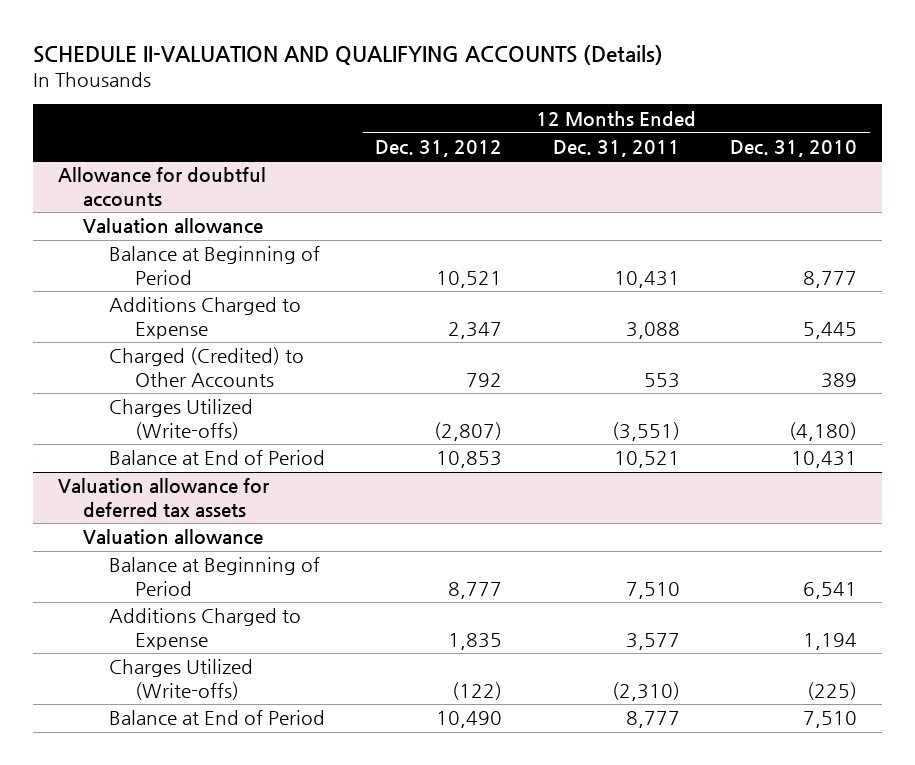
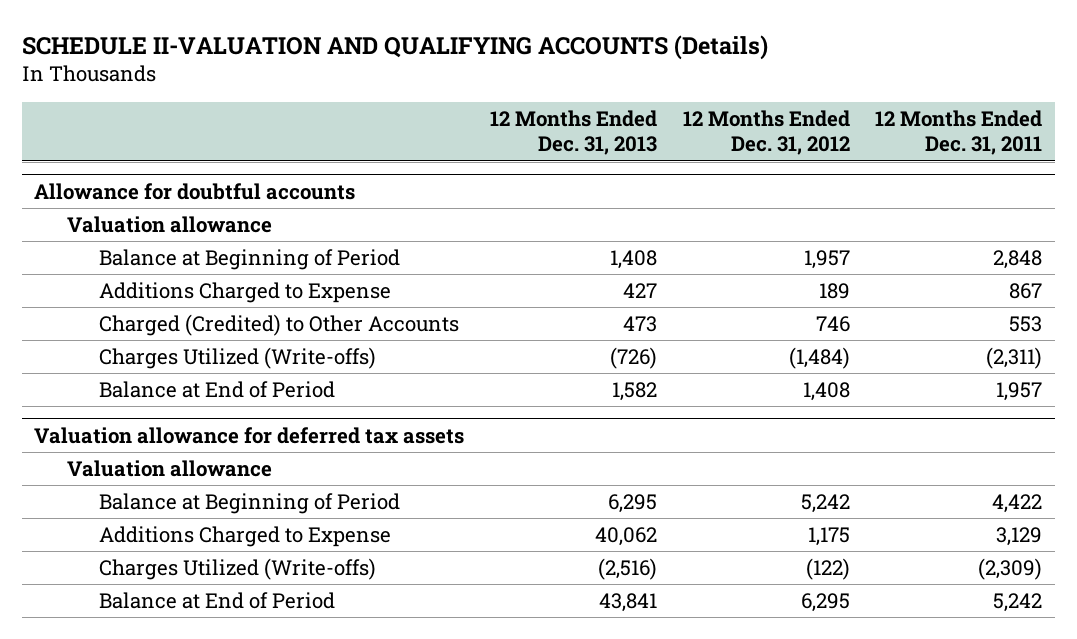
- | 12 Months Ended Dec. 31, 2012 | 12 Months Ended Dec. 31, 2011 | 12 Months Ended Dec. 31, 2010
+ | 12 Months Ended Dec. 31, 2013 | 12 Months Ended Dec. 31, 2012 | 12 Months Ended Dec. 31, 2011
@ Allowance for doubtful accounts
- Balance at Beginning of Period | 10,521 | 10,431 | 8,777
- Additions Charged to Expense | 2,347 | 3,088 | 5,445
- Charged (Credited) to Other Accounts | 792 | 553 | 389
- Charges Utilized (Write-offs) | (2,807) | (3,551) | (4,180)
- Balance at End of Period | 10,853 | 10,521 | 10,431
+ Balance at Beginning of Period | 1,408 | 1,957 | 2,848
+ Additions Charged to Expense | 427 | 189 | 867
+ Charged (Credited) to Other Accounts | 473 | 746 | 553
+ Charges Utilized (Write-offs) | (726) | (1,484) | (2,311)
+ Balance at End of Period | 1,582 | 1,408 | 1,957
@ Valuation allowance for deferred tax assets
- Balance at Beginning of Period | 8,777 | 7,510 | 6,541
- Additions Charged to Expense | 1,835 | 3,577 | 1,194
- Charges Utilized (Write-offs) | (122) | (2,310) | (225)
- Balance at End of Period | 10,490 | 8,777 | 7,510
+ Balance at Beginning of Period | 6,295 | 5,242 | 4,422
+ Additions Charged to Expense | 40,062 | 1,175 | 3,129
+ Charges Utilized (Write-offs) | (2,516) | (122) | (2,309)
+ Balance at End of Period | 43,841 | 6,295 | 5,242

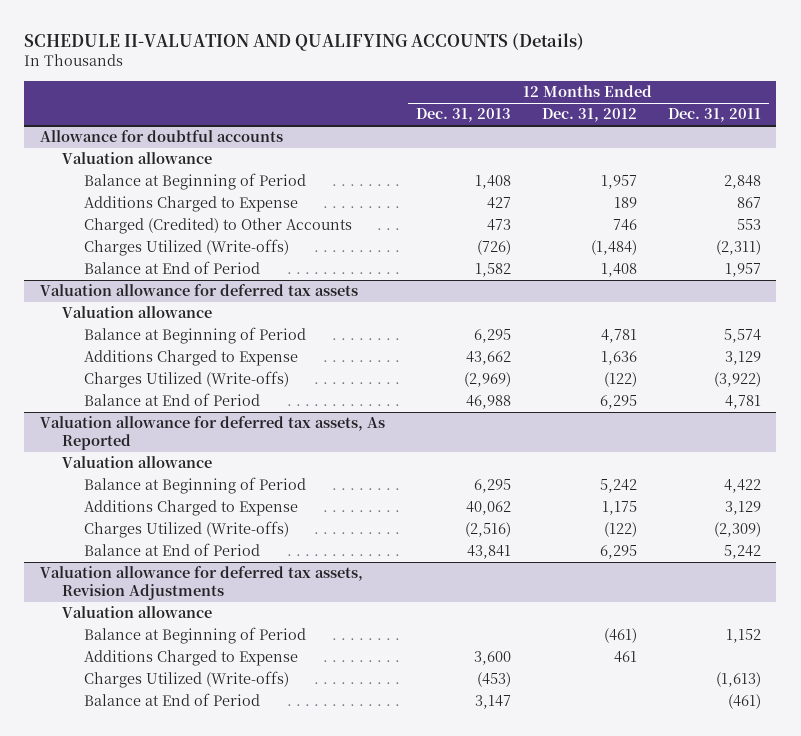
@ Valuation allowance for deferred tax assets
+ Balance at Beginning of Period | 6,295 | 4,781 | 5,574
+ Additions Charged to Expense | 43,662 | 1,636 | 3,129
+ Charges Utilized (Write-offs) | (2,969) | (122) | (3,922)
+ Balance at End of Period | 46,988 | 6,295 | 4,781
+ Valuation allowance for deferred tax assets, As Reported
+ Valuation allowance
+ Valuation allowance for deferred tax assets, Revision Adjustments
+ Valuation allowance
+ Balance at Beginning of Period | | (461) | 1,152
+ Additions Charged to Expense | 3,600 | 461 |
+ Charges Utilized (Write-offs) | (453) | | (1,613)
+ Balance at End of Period | 3,147 | | (461)

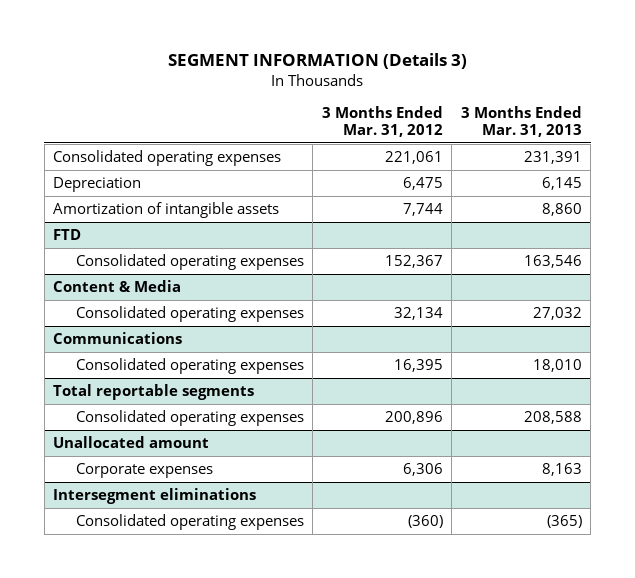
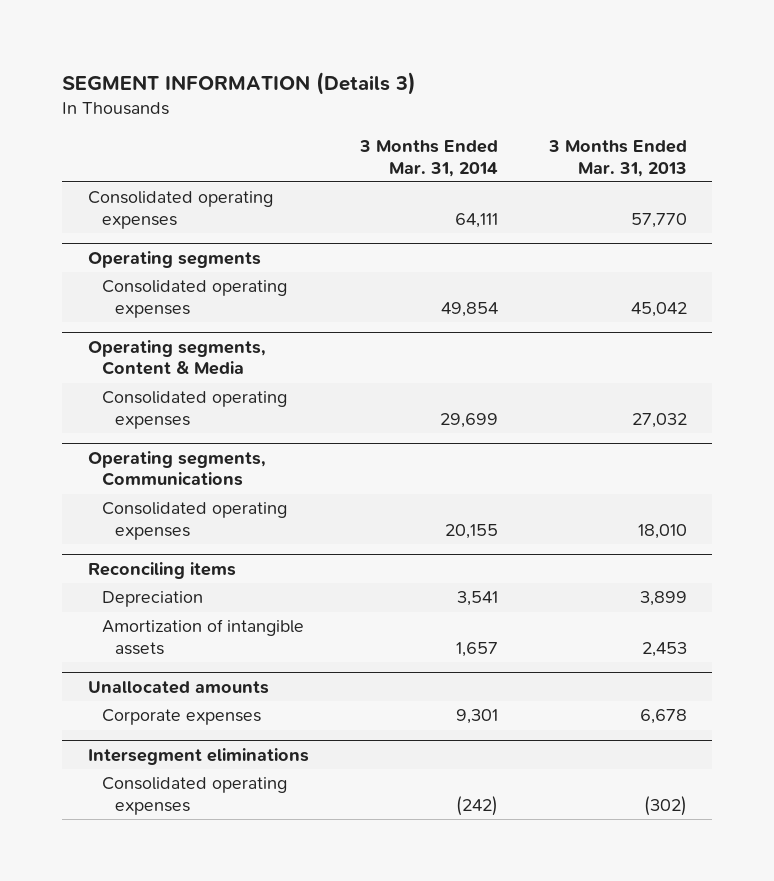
- | 3 Months Ended Mar. 31, 2012 | 3 Months Ended Mar. 31, 2013
+ | 3 Months Ended Mar. 31, 2014 | 3 Months Ended Mar. 31, 2013
- Consolidated operating expenses | 221,061 | 231,391
- Depreciation | 6,475 | 6,145
- Amortization of intangible assets | 7,744 | 8,860
- FTD
- Consolidated operating expenses | 152,367 | 163,546
- Content & Media
+ Consolidated operating expenses | 64,111 | 57,770
+ Operating segments
+ Consolidated operating expenses | 49,854 | 45,042
+ Operating segments, Content & Media
- Communications
+ Operating segments, Communications
- Total reportable segments
- Consolidated operating expenses | 200,896 | 208,588
- Unallocated amount
- Corporate expenses | 6,306 | 8,163
+ Reconciling items
+ Depreciation | 3,541 | 3,899
+ Amortization of intangible assets | 1,657 | 2,453
+ Unallocated amounts
+ Corporate expenses | 9,301 | 6,678
@ Intersegment eliminations
- Consolidated operating expenses | (360) | (365)
+ Consolidated operating expenses | (242) | (302)

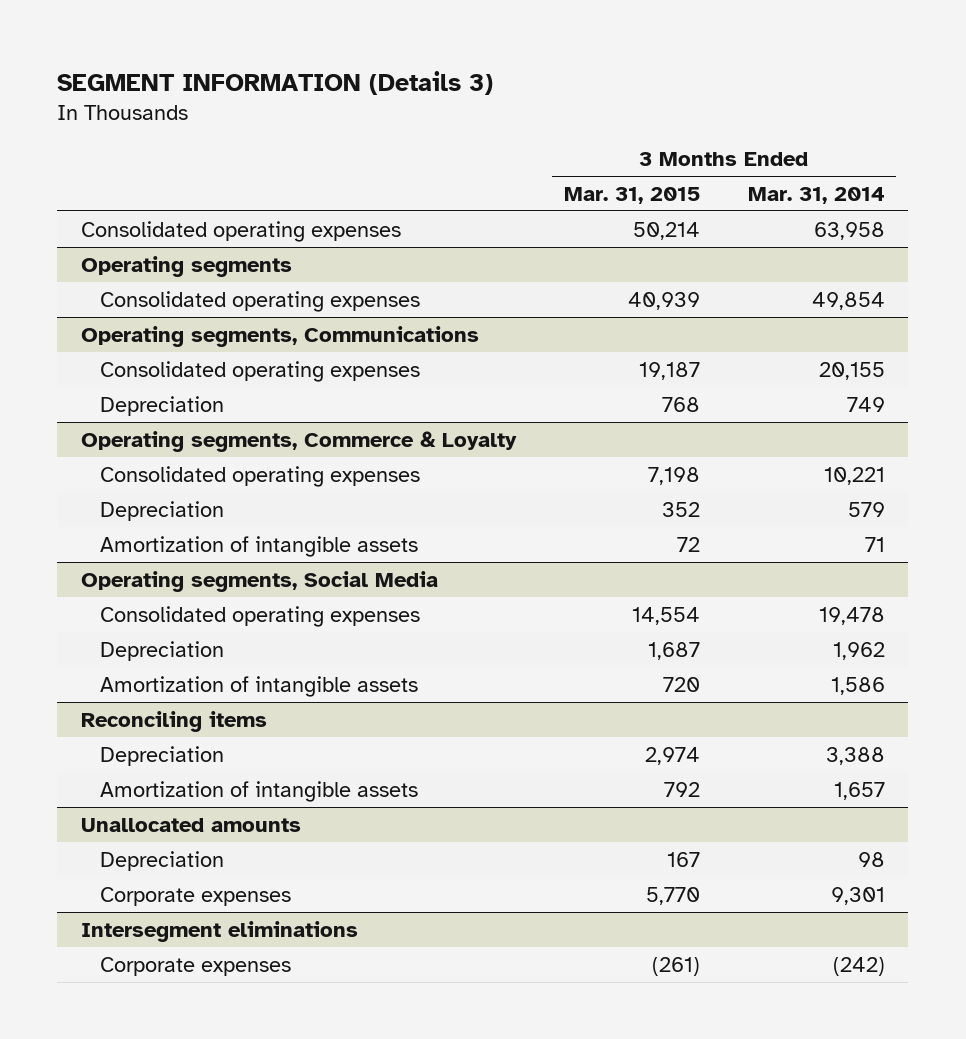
- | 3 Months Ended Mar. 31, 2014 | 3 Months Ended Mar. 31, 2013
+ | 3 Months Ended Mar. 31, 2015 | 3 Months Ended Mar. 31, 2014
- Consolidated operating expenses | 64,111 | 57,770
+ Consolidated operating expenses | 50,214 | 63,958
- Operating segments, Content & Media
- Consolidated operating expenses | 29,699 | 27,032
@ Operating segments, Communications
+ Depreciation | 768 | 749
+ Operating segments, Commerce & Loyalty
+ Consolidated operating expenses | 7,198 | 10,221
+ Depreciation | 352 | 579
+ Amortization of intangible assets | 72 | 71
+ Operating segments, Social Media
+ Consolidated operating expenses | 14,554 | 19,478
+ Depreciation | 1,687 | 1,962
+ Amortization of intangible assets | 720 | 1,586
@ Reconciling items
- Depreciation | 3,541 | 3,899
+ Depreciation | 2,974 | 3,388
@ Unallocated amounts
+ Depreciation | 167 | 98
@ Intersegment eliminations
- Consolidated operating expenses | (242) | (302)
+ Corporate expenses | (261) | (242)

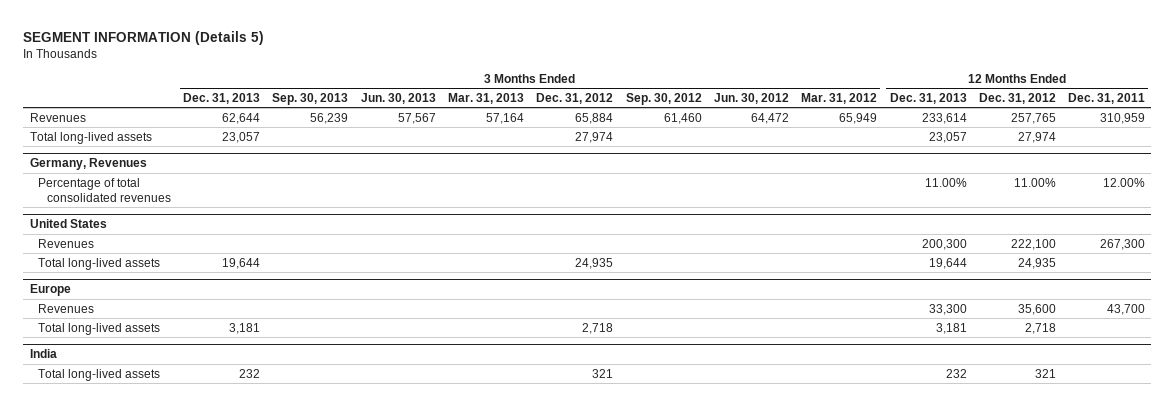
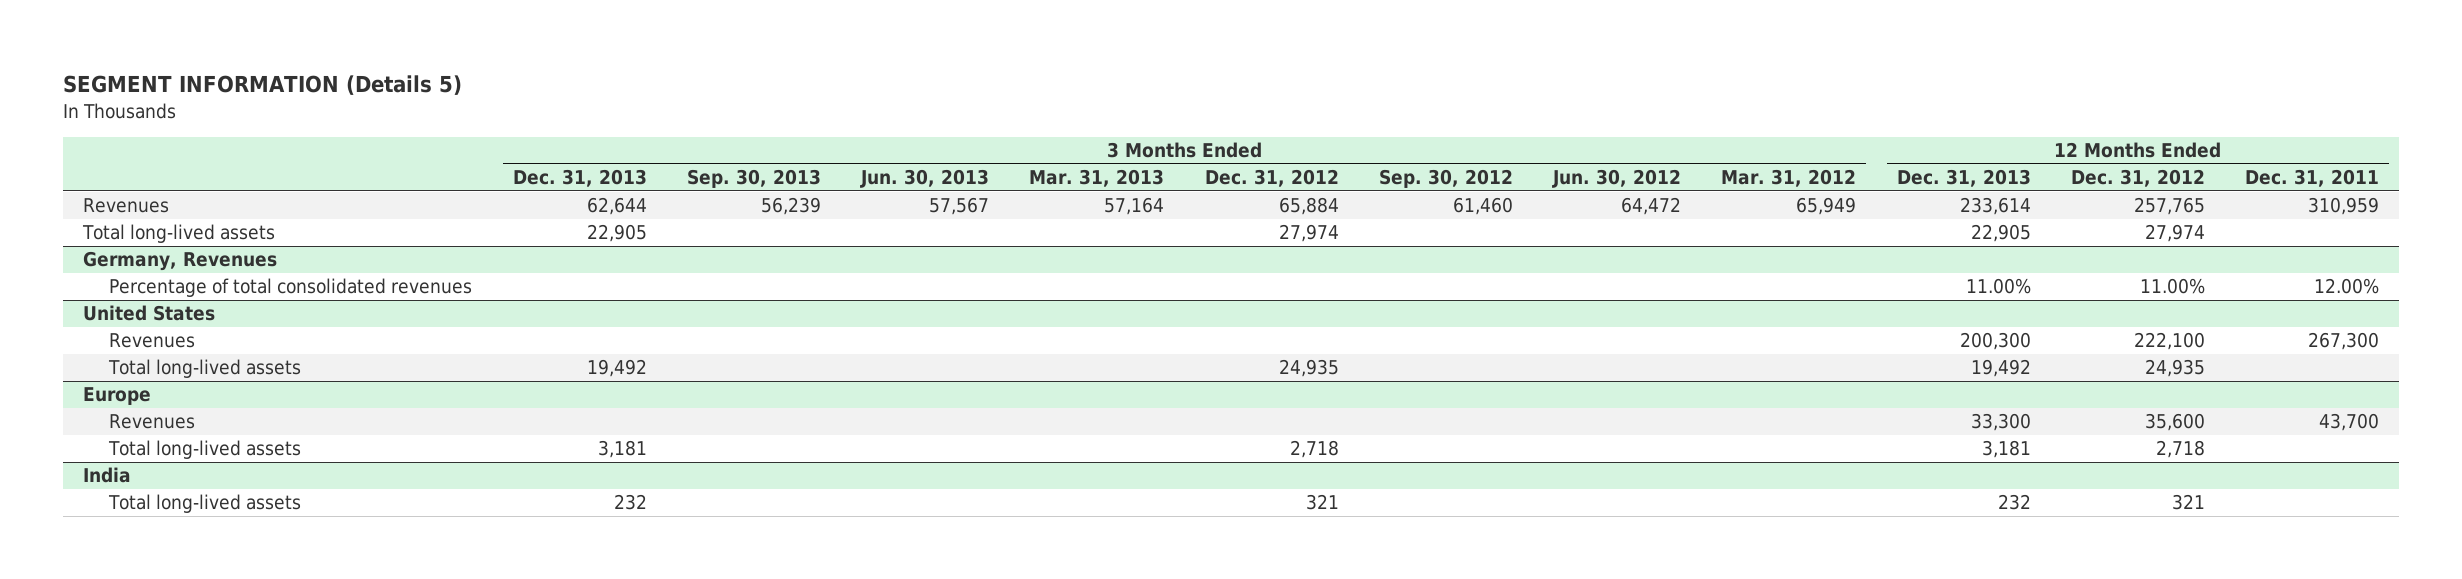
- Total long-lived assets | 23,057 | | | | 27,974 | | | | 23,057 | 27,974 |
+ Total long-lived assets | 22,905 | | | | 27,974 | | | | 22,905 | 27,974 |
@ United States
- Total long-lived assets | 19,644 | | | | 24,935 | | | | 19,644 | 24,935 |
+ Total long-lived assets | 19,492 | | | | 24,935 | | | | 19,492 | 24,935 |

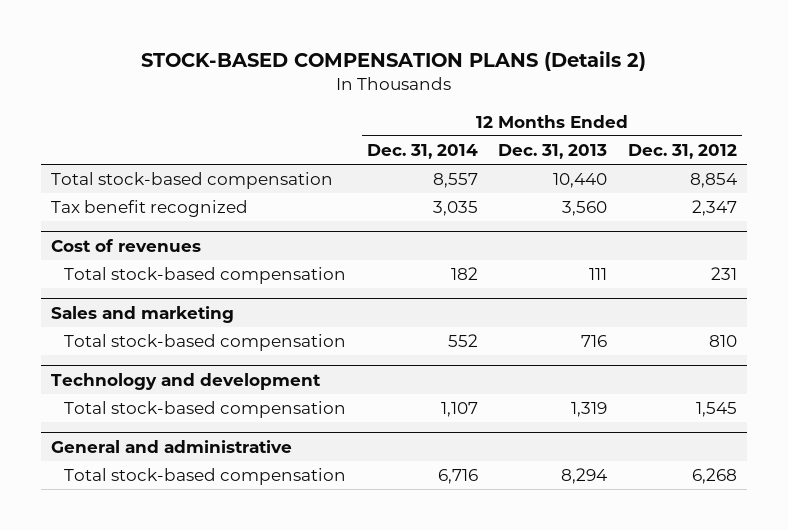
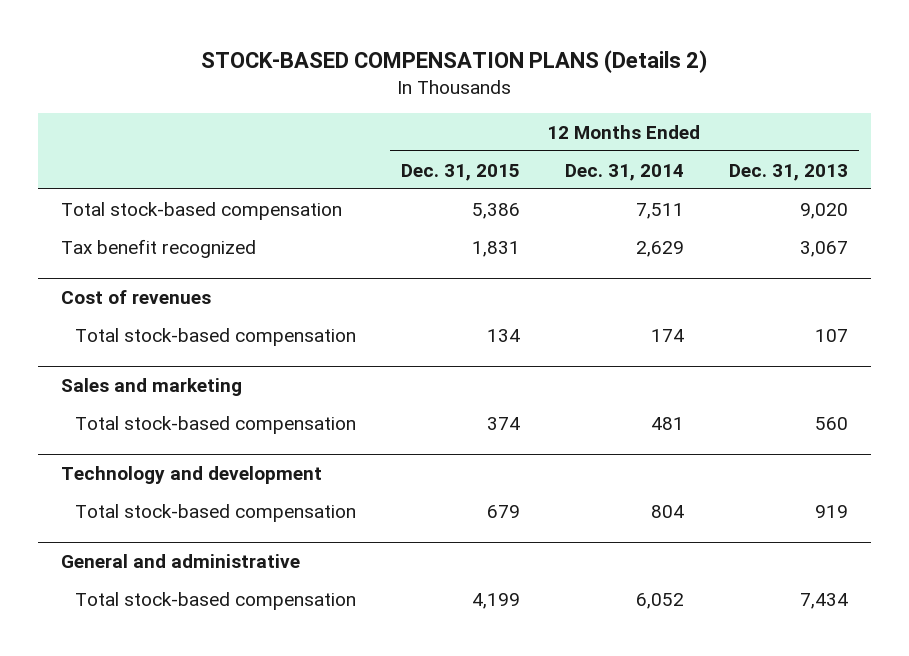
- | 12 Months Ended Dec. 31, 2014 | 12 Months Ended Dec. 31, 2013 | 12 Months Ended Dec. 31, 2012
+ | 12 Months Ended Dec. 31, 2015 | 12 Months Ended Dec. 31, 2014 | 12 Months Ended Dec. 31, 2013
- Total stock-based compensation | 8,557 | 10,440 | 8,854
- Tax benefit recognized | 3,035 | 3,560 | 2,347
+ Total stock-based compensation | 5,386 | 7,511 | 9,020
+ Tax benefit recognized | 1,831 | 2,629 | 3,067
@ Cost of revenues
- Total stock-based compensation | 182 | 111 | 231
+ Total stock-based compensation | 134 | 174 | 107
@ Sales and marketing
- Total stock-based compensation | 552 | 716 | 810
+ Total stock-based compensation | 374 | 481 | 560
@ Technology and development
- Total stock-based compensation | 1,107 | 1,319 | 1,545
+ Total stock-based compensation | 679 | 804 | 919
@ General and administrative
- Total stock-based compensation | 6,716 | 8,294 | 6,268
+ Total stock-based compensation | 4,199 | 6,052 | 7,434

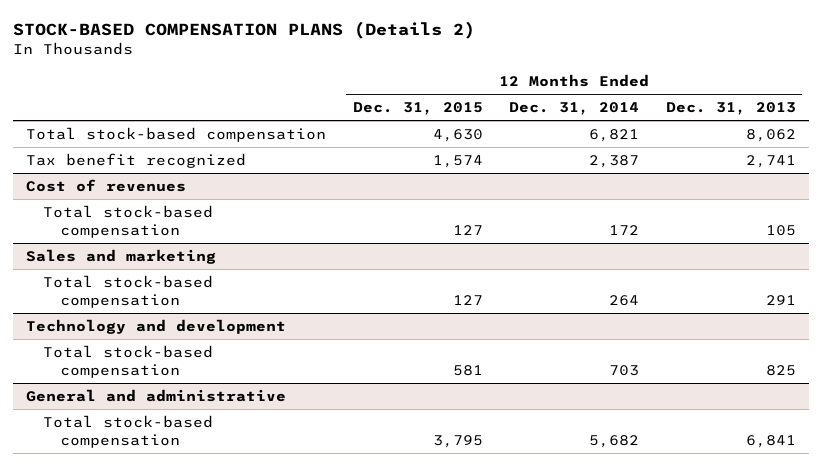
- Total stock-based compensation | 5,386 | 7,511 | 9,020
- Tax benefit recognized | 1,831 | 2,629 | 3,067
+ Total stock-based compensation | 4,630 | 6,821 | 8,062
+ Tax benefit recognized | 1,574 | 2,387 | 2,741
@ Cost of revenues
- Total stock-based compensation | 134 | 174 | 107
+ Total stock-based compensation | 127 | 172 | 105
@ Sales and marketing
- Total stock-based compensation | 374 | 481 | 560
+ Total stock-based compensation | 127 | 264 | 291
@ Technology and development
- Total stock-based compensation | 679 | 804 | 919
+ Total stock-based compensation | 581 | 703 | 825
@ General and administrative
- Total stock-based compensation | 4,199 | 6,052 | 7,434
+ Total stock-based compensation | 3,795 | 5,682 | 6,841

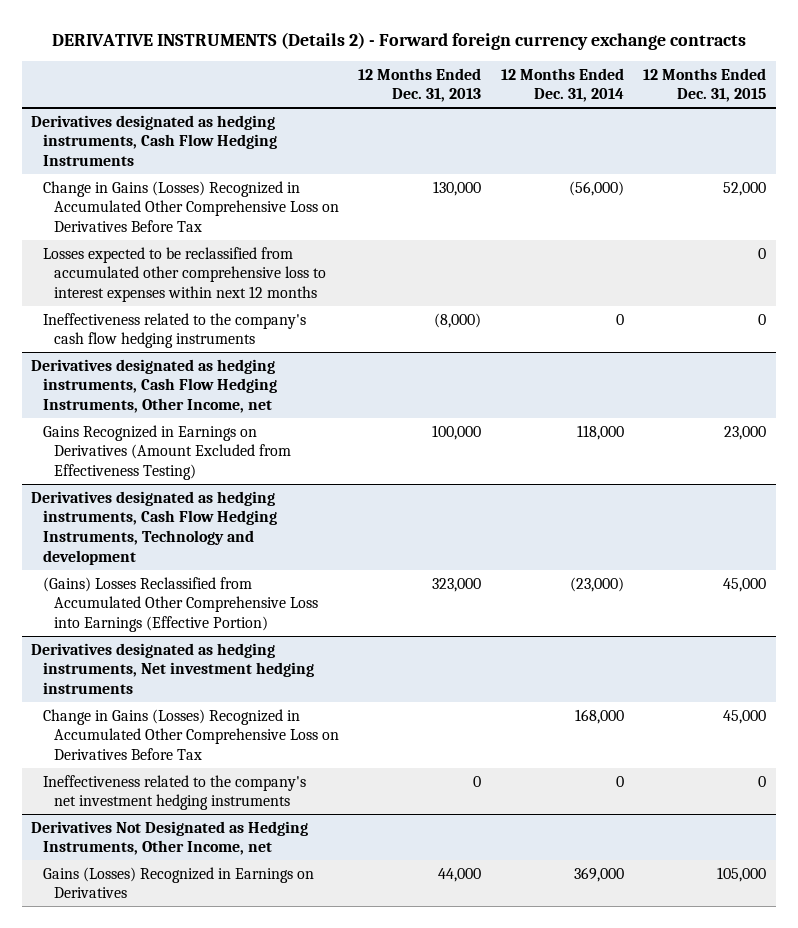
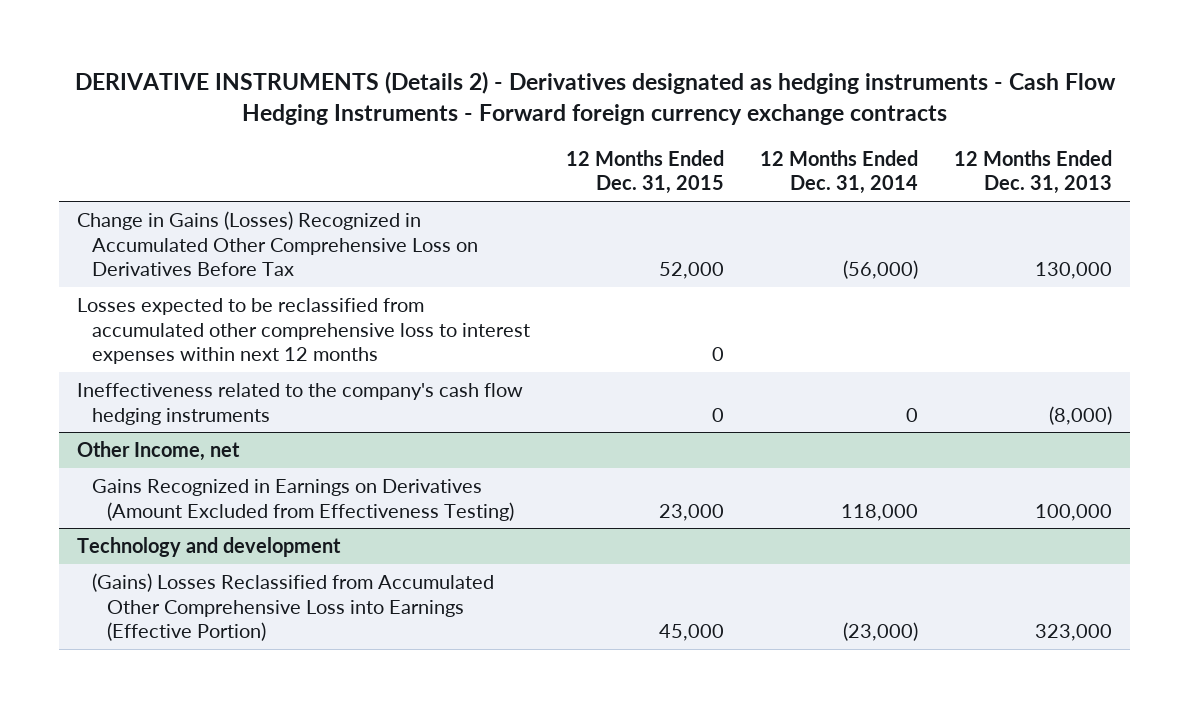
- DERIVATIVE INSTRUMENTS (Details 2) - Forward foreign currency exchange contracts
+ DERIVATIVE INSTRUMENTS (Details 2) - Derivatives designated as hedging instruments - Cash Flow Hedging Instruments - Forward foreign currency exchange contracts
- | 12 Months Ended Dec. 31, 2013 | 12 Months Ended Dec. 31, 2014 | 12 Months Ended Dec. 31, 2015
+ | 12 Months Ended Dec. 31, 2015 | 12 Months Ended Dec. 31, 2014 | 12 Months Ended Dec. 31, 2013
- Derivatives designated as hedging instruments, Cash Flow Hedging Instruments
- Derivatives designated as hedging instruments, Cash Flow Hedging Instruments, Other Income, net
+ Other Income, net
- Derivatives designated as hedging instruments, Cash Flow Hedging Instruments, Technology and development
+ Technology and development
- Derivatives designated as hedging instruments, Net investment hedging instruments
- Change in Gains (Losses) Recognized in Accumulated Other Comprehensive Loss on Derivatives Before Tax | | 168,000 | 45,000
- Ineffectiveness related to the company's net investment hedging instruments | 0 | 0 | 0
- Derivatives Not Designated as Hedging Instruments, Other Income, net
- Gains (Losses) Recognized in Earnings on Derivatives | 44,000 | 369,000 | 105,000

